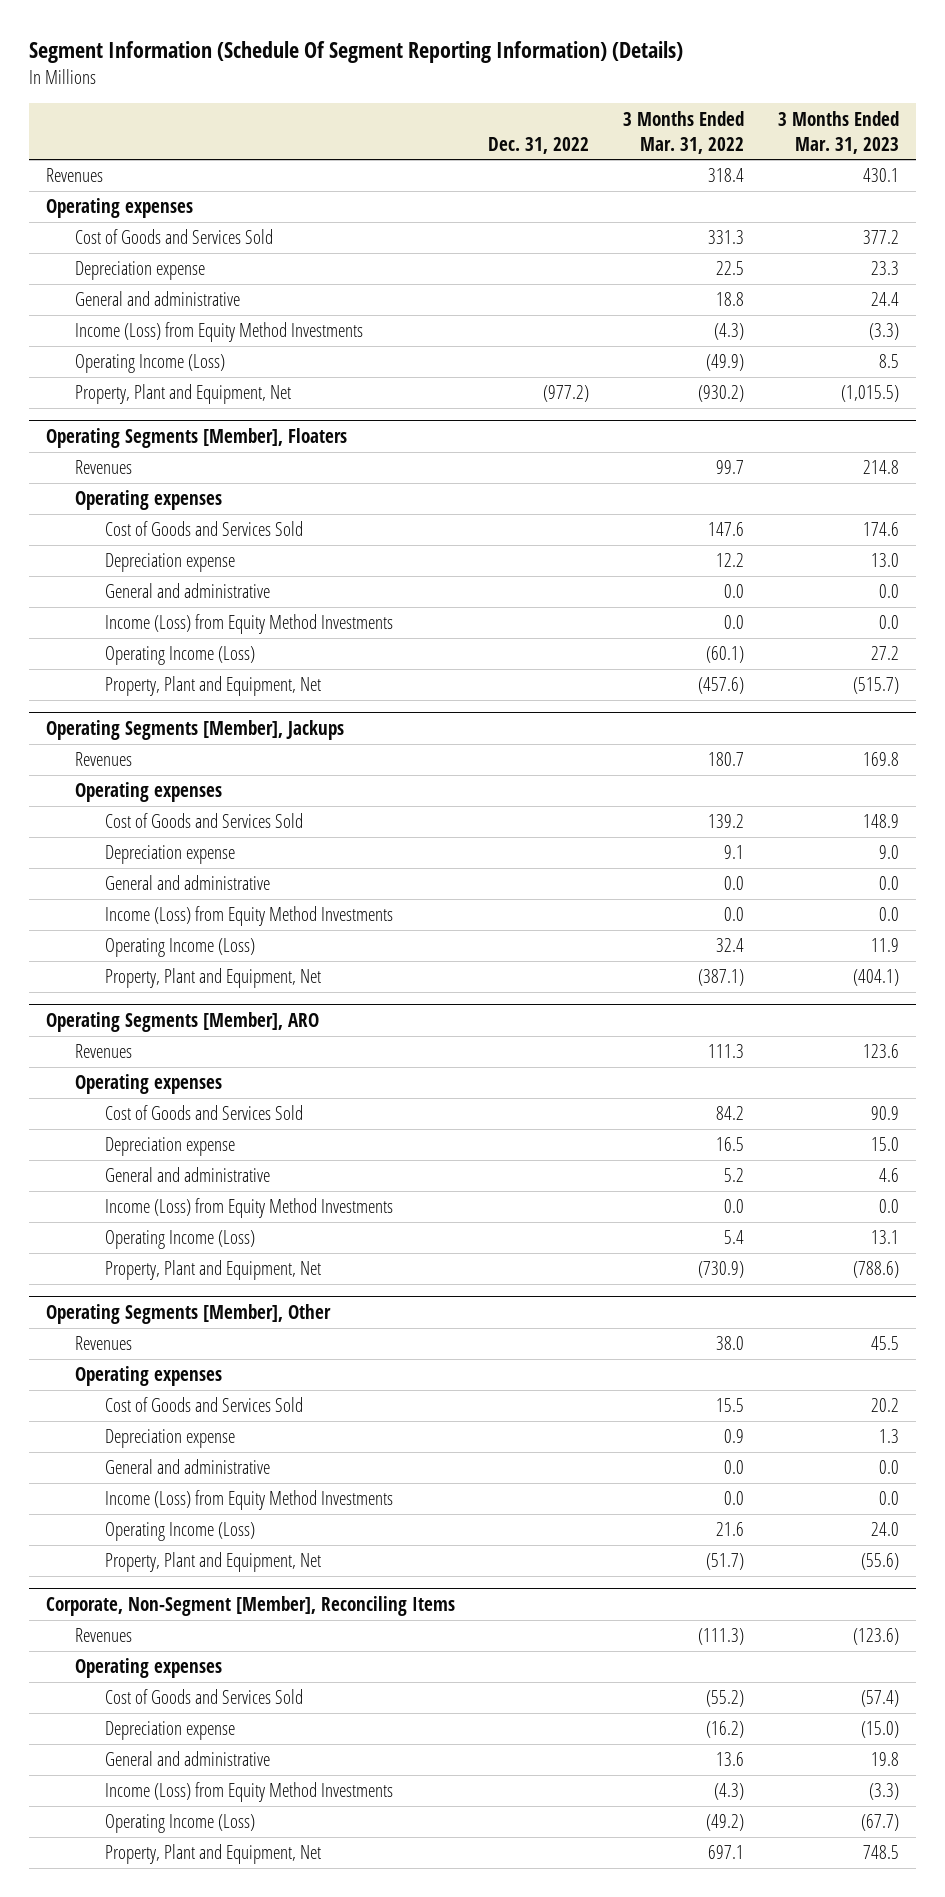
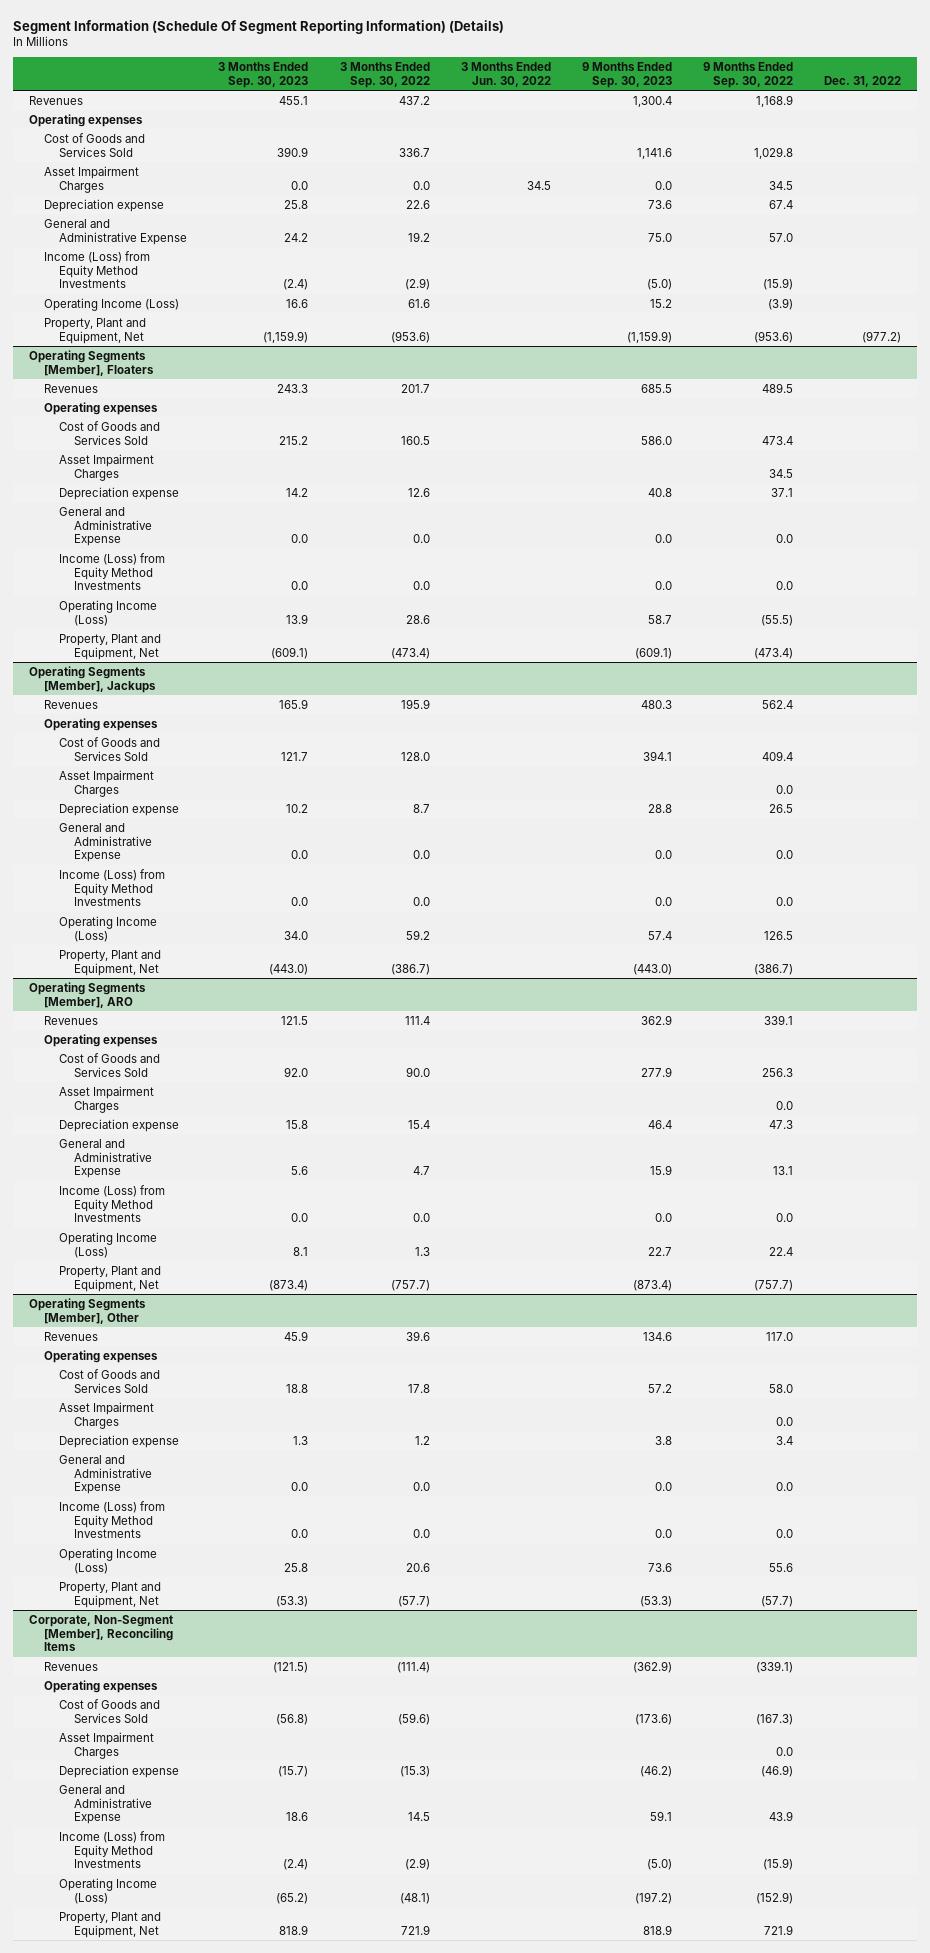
- | Dec. 31, 2022 | 3 Months Ended Mar. 31, 2022 | 3 Months Ended Mar. 31, 2023
+ | 3 Months Ended Sep. 30, 2023 | 3 Months Ended Sep. 30, 2022 | 3 Months Ended Jun. 30, 2022 | 9 Months Ended Sep. 30, 2023 | 9 Months Ended Sep. 30, 2022 | Dec. 31, 2022
+ Asset Impairment Charges | 0.0 | 0.0 | 34.5 | 0.0 | 34.5 |
- General and administrative | | 18.8 | 24.4
+ General and Administrative Expense | 24.2 | 19.2 | | 75.0 | 57.0 |
@ Operating Segments [Member], Floaters
+ Asset Impairment Charges | | | | | 34.5 |
- General and administrative | | 0.0 | 0.0
+ General and Administrative Expense | 0.0 | 0.0 | | 0.0 | 0.0 |
@ Operating Segments [Member], Jackups
+ Asset Impairment Charges | | | | | 0.0 |
- General and administrative | | 0.0 | 0.0
+ General and Administrative Expense | 0.0 | 0.0 | | 0.0 | 0.0 |
@ Operating Segments [Member], ARO
+ Asset Impairment Charges | | | | | 0.0 |
- General and administrative | | 5.2 | 4.6
+ General and Administrative Expense | 5.6 | 4.7 | | 15.9 | 13.1 |
@ Operating Segments [Member], Other
+ Asset Impairment Charges | | | | | 0.0 |
- General and administrative | | 0.0 | 0.0
+ General and Administrative Expense | 0.0 | 0.0 | | 0.0 | 0.0 |
@ Corporate, Non-Segment [Member], Reconciling Items
+ Asset Impairment Charges | | | | | 0.0 |
- General and administrative | | 13.6 | 19.8
+ General and Administrative Expense | 18.6 | 14.5 | | 59.1 | 43.9 |

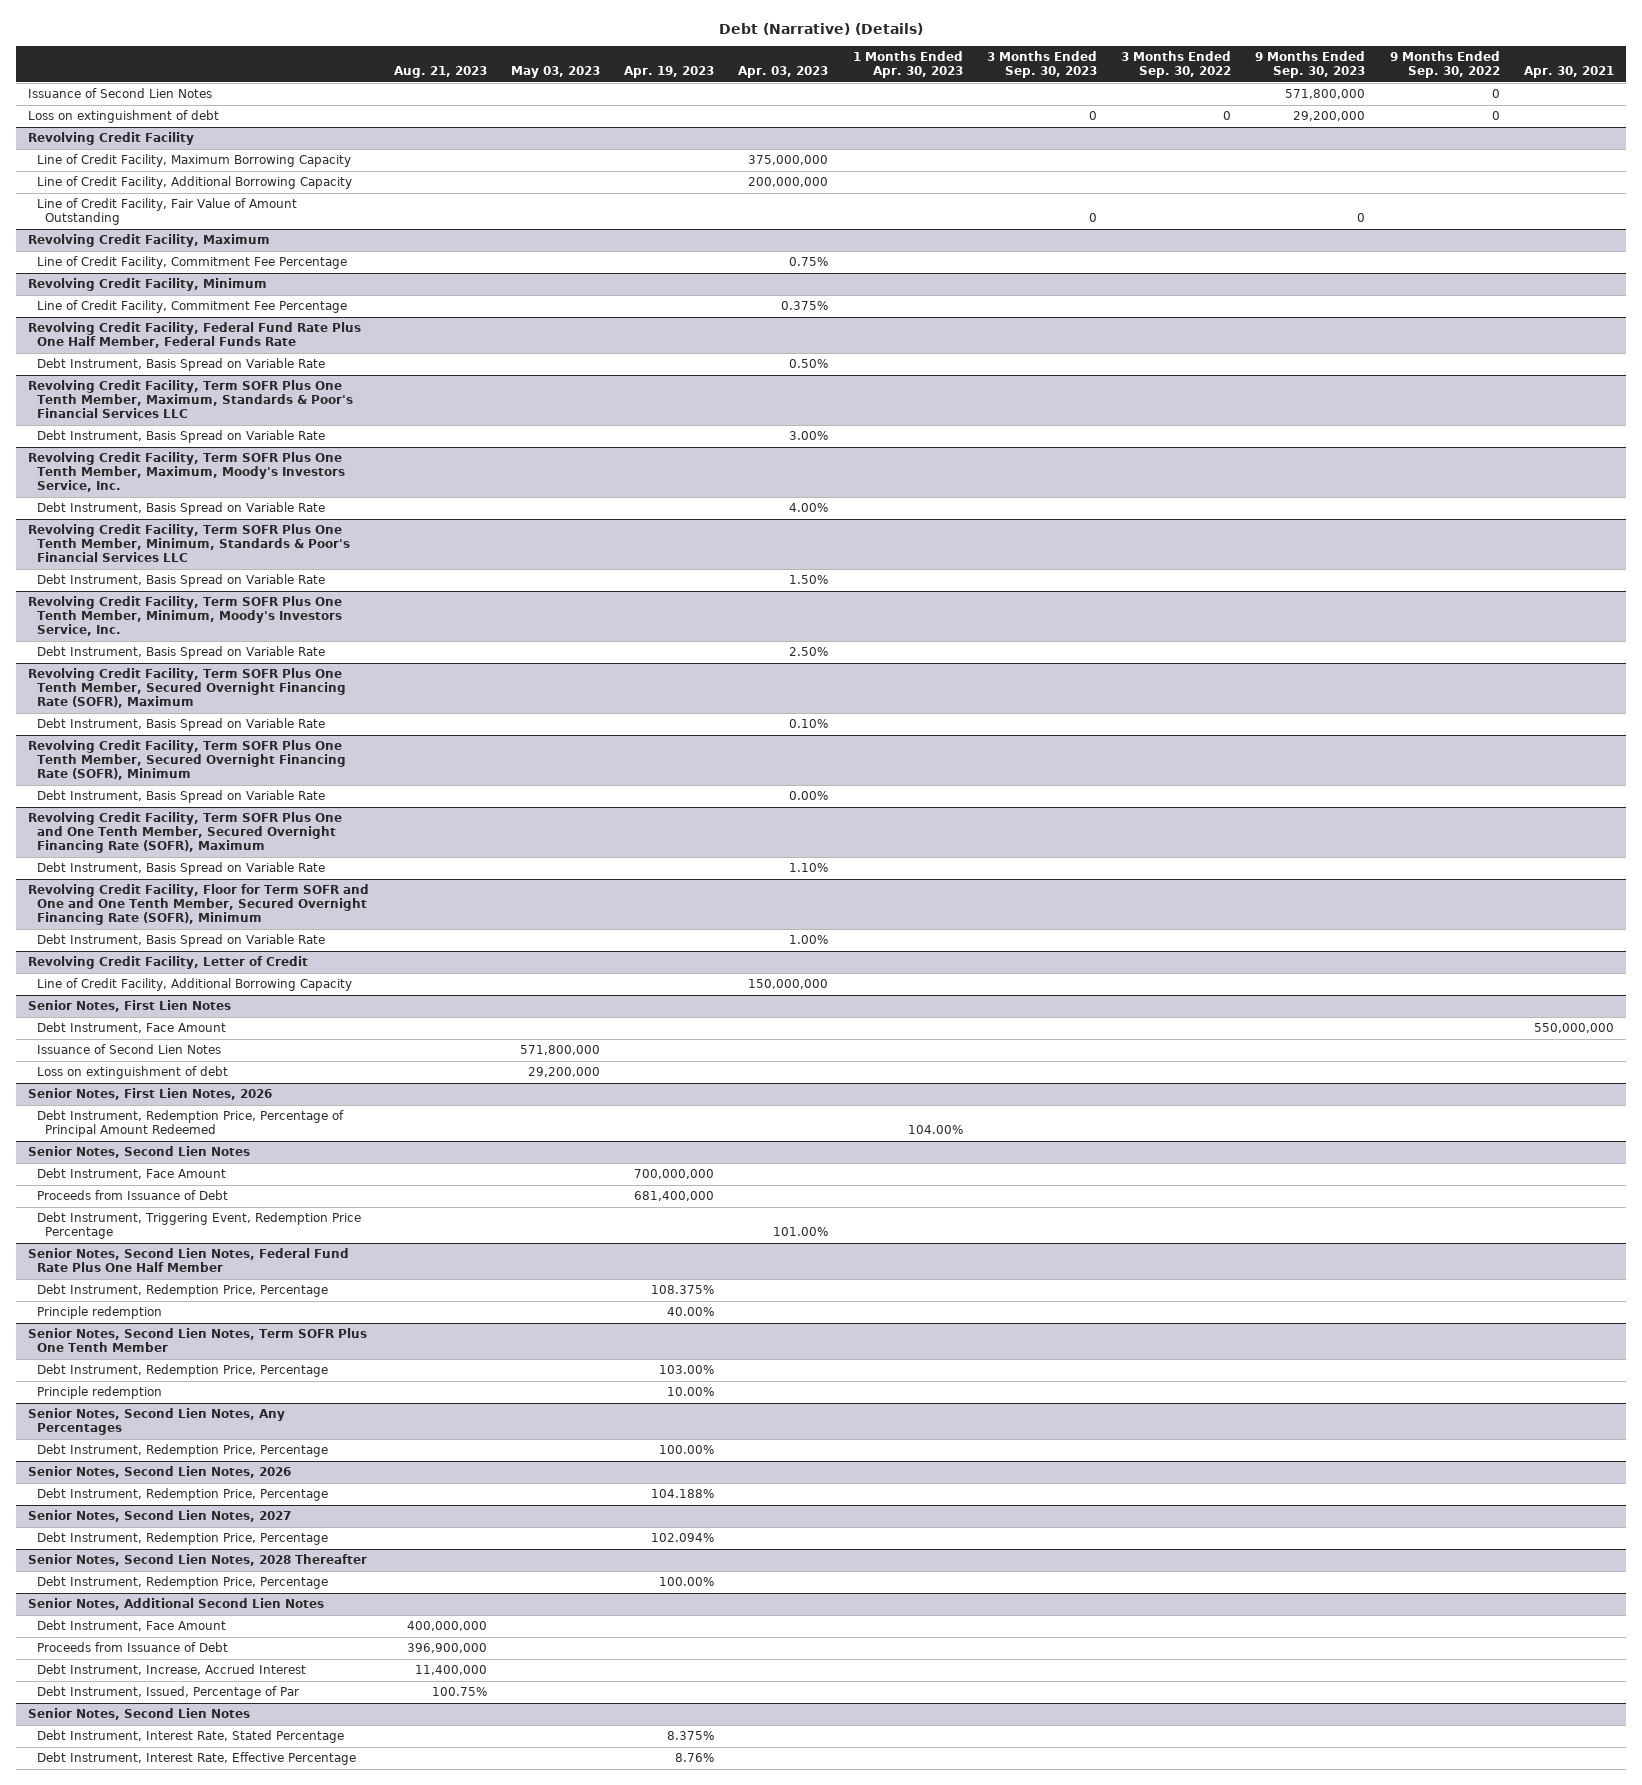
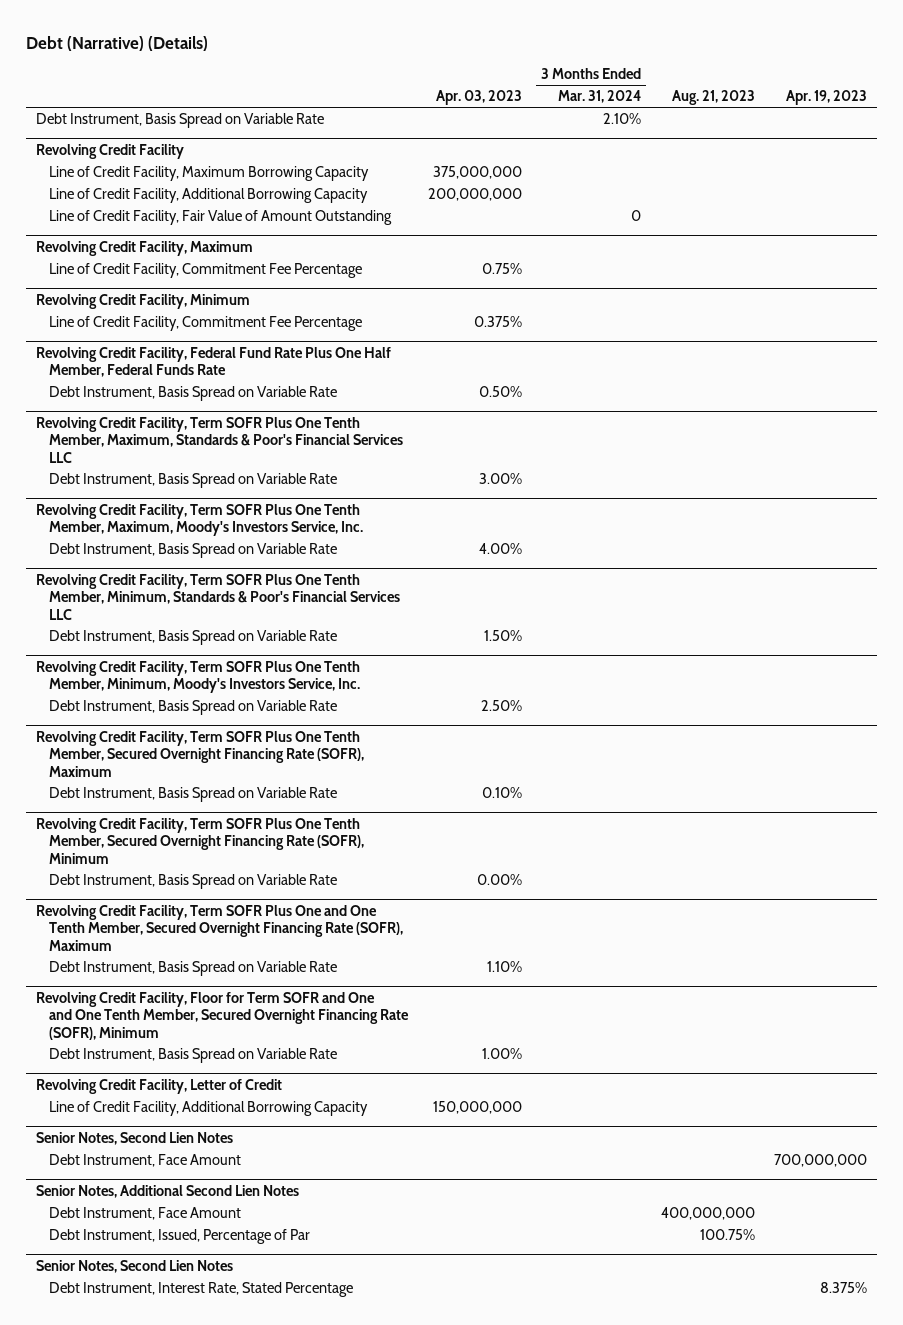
- | Aug. 21, 2023 | May 03, 2023 | Apr. 19, 2023 | Apr. 03, 2023 | 1 Months Ended Apr. 30, 2023 | 3 Months Ended Sep. 30, 2023 | 3 Months Ended Sep. 30, 2022 | 9 Months Ended Sep. 30, 2023 | 9 Months Ended Sep. 30, 2022 | Apr. 30, 2021
+ | Apr. 03, 2023 | 3 Months Ended Mar. 31, 2024 | Aug. 21, 2023 | Apr. 19, 2023
- Issuance of Second Lien Notes | | | | | | | | 571,800,000 | 0 |
- Loss on extinguishment of debt | | | | | | 0 | 0 | 29,200,000 | 0 |
+ Debt Instrument, Basis Spread on Variable Rate | | 2.10% | |
- Senior Notes, First Lien Notes
- Debt Instrument, Face Amount | | | | | | | | | | 550,000,000
- Issuance of Second Lien Notes | | 571,800,000 | | | | | | | |
- Loss on extinguishment of debt | | 29,200,000 | | | | | | | |
- Senior Notes, First Lien Notes, 2026
- Debt Instrument, Redemption Price, Percentage of Principal Amount Redeemed | | | | | 104.00% | | | | |
@ Senior Notes, Second Lien Notes
- Proceeds from Issuance of Debt | | | 681,400,000 | | | | | | |
- Debt Instrument, Triggering Event, Redemption Price Percentage | | | | 101.00% | | | | | |
- Senior Notes, Second Lien Notes, Federal Fund Rate Plus One Half Member
- Debt Instrument, Redemption Price, Percentage | | | 108.375% | | | | | | |
- Principle redemption | | | 40.00% | | | | | | |
- Senior Notes, Second Lien Notes, Term SOFR Plus One Tenth Member
- Debt Instrument, Redemption Price, Percentage | | | 103.00% | | | | | | |
- Principle redemption | | | 10.00% | | | | | | |
- Senior Notes, Second Lien Notes, Any Percentages
- Debt Instrument, Redemption Price, Percentage | | | 100.00% | | | | | | |
- Senior Notes, Second Lien Notes, 2026
- Debt Instrument, Redemption Price, Percentage | | | 104.188% | | | | | | |
- Senior Notes, Second Lien Notes, 2027
- Debt Instrument, Redemption Price, Percentage | | | 102.094% | | | | | | |
- Senior Notes, Second Lien Notes, 2028 Thereafter
- Debt Instrument, Redemption Price, Percentage | | | 100.00% | | | | | | |
@ Senior Notes, Additional Second Lien Notes
- Proceeds from Issuance of Debt | 396,900,000 | | | | | | | | |
- Debt Instrument, Increase, Accrued Interest | 11,400,000 | | | | | | | | |
@ Senior Notes, Second Lien Notes
- Debt Instrument, Interest Rate, Effective Percentage | | | 8.76% | | | | | | |

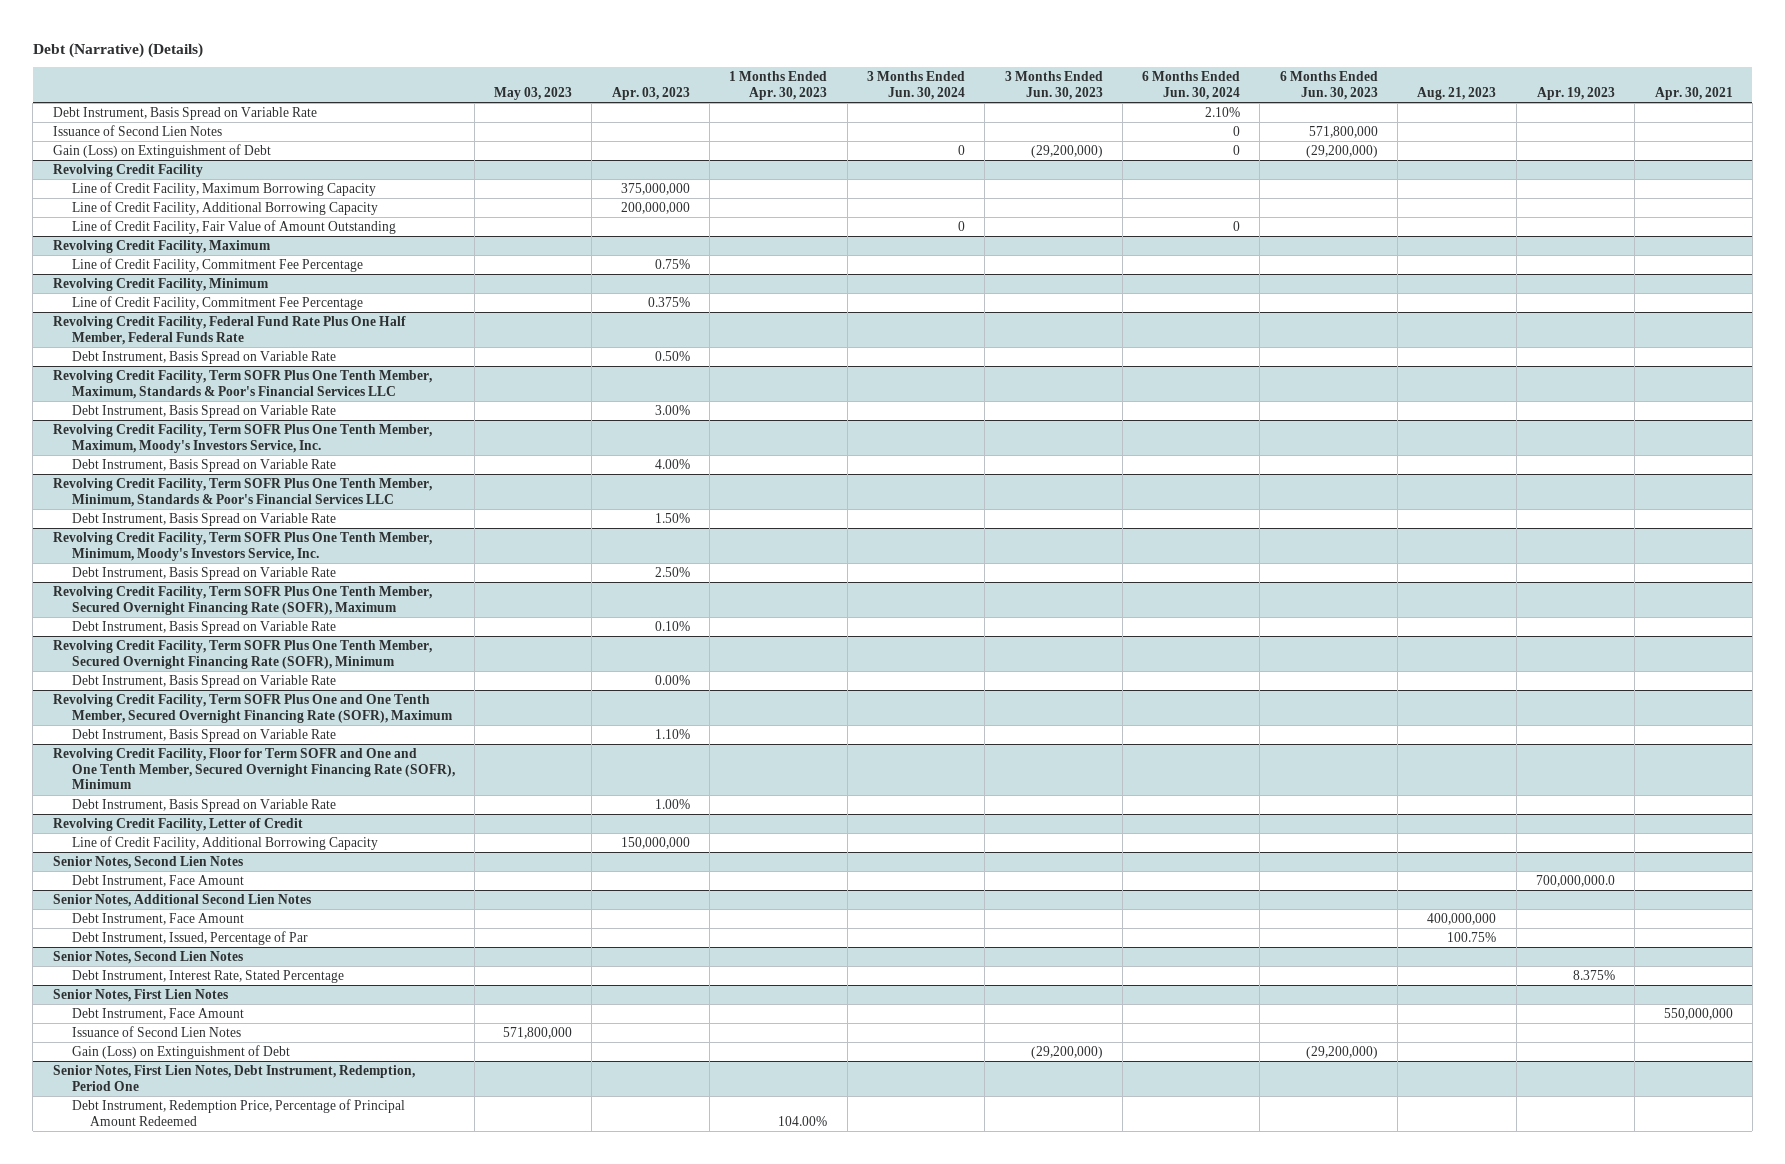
- | Apr. 03, 2023 | 3 Months Ended Mar. 31, 2024 | Aug. 21, 2023 | Apr. 19, 2023
+ | May 03, 2023 | Apr. 03, 2023 | 1 Months Ended Apr. 30, 2023 | 3 Months Ended Jun. 30, 2024 | 3 Months Ended Jun. 30, 2023 | 6 Months Ended Jun. 30, 2024 | 6 Months Ended Jun. 30, 2023 | Aug. 21, 2023 | Apr. 19, 2023 | Apr. 30, 2021
+ Issuance of Second Lien Notes | | | | | | 0 | 571,800,000 | | |
+ Gain (Loss) on Extinguishment of Debt | | | | 0 | (29,200,000) | 0 | (29,200,000) | | |
@ Senior Notes, Second Lien Notes
- Debt Instrument, Face Amount | | | | 700,000,000
+ Debt Instrument, Face Amount | | | | | | | | | 700,000,000.0 |
+ Senior Notes, First Lien Notes
+ Debt Instrument, Face Amount | | | | | | | | | | 550,000,000
+ Issuance of Second Lien Notes | 571,800,000 | | | | | | | | |
+ Gain (Loss) on Extinguishment of Debt | | | | | (29,200,000) | | (29,200,000) | | |
+ Senior Notes, First Lien Notes, Debt Instrument, Redemption, Period One
+ Debt Instrument, Redemption Price, Percentage of Principal Amount Redeemed | | | 104.00% | | | | | | |

